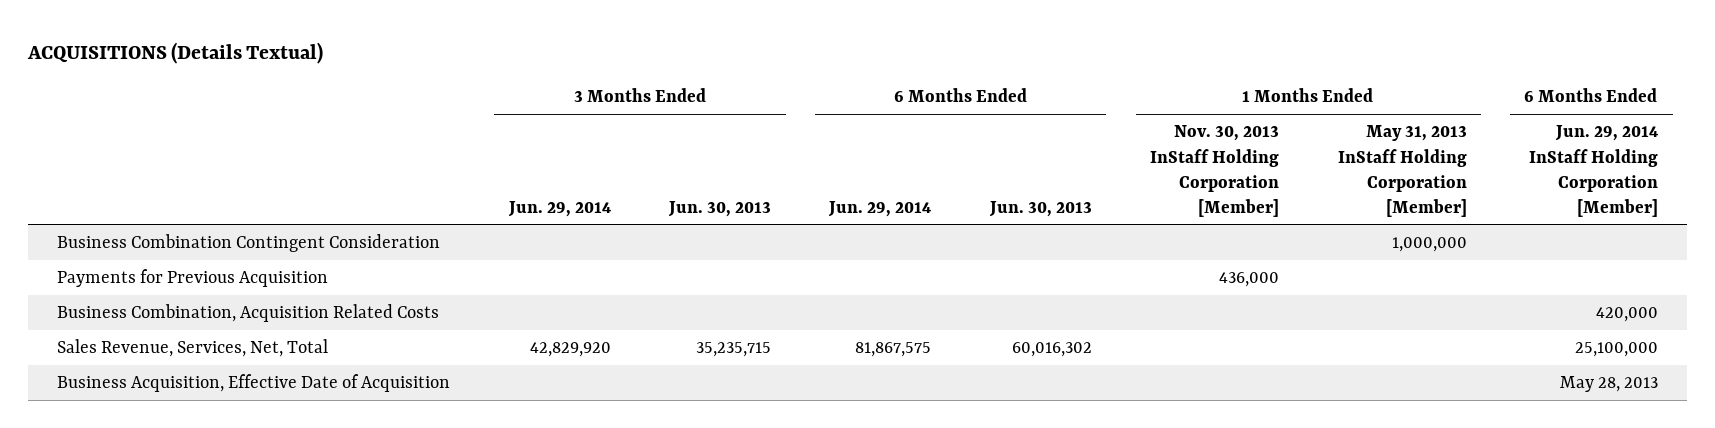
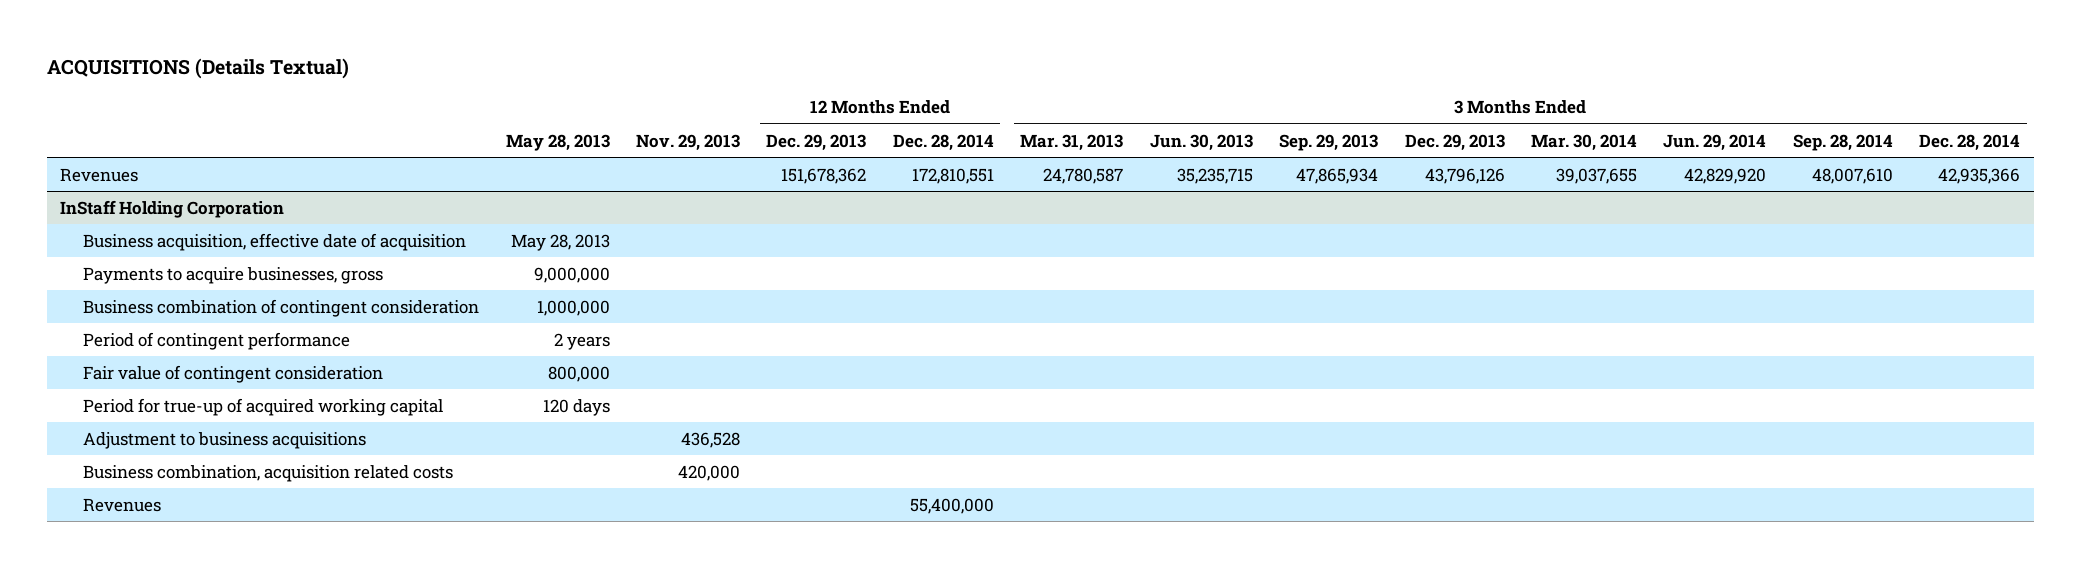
- | 3 Months Ended Jun. 29, 2014 | 3 Months Ended Jun. 30, 2013 | 6 Months Ended Jun. 29, 2014 | 6 Months Ended Jun. 30, 2013 | 1 Months Ended Nov. 30, 2013 InStaff Holding Corporation [Member] | 1 Months Ended May 31, 2013 InStaff Holding Corporation [Member] | 6 Months Ended Jun. 29, 2014 InStaff Holding Corporation [Member]
+ | May 28, 2013 | Nov. 29, 2013 | 12 Months Ended Dec. 29, 2013 | 12 Months Ended Dec. 28, 2014 | 3 Months Ended Mar. 31, 2013 | 3 Months Ended Jun. 30, 2013 | 3 Months Ended Sep. 29, 2013 | 3 Months Ended Dec. 29, 2013 | 3 Months Ended Mar. 30, 2014 | 3 Months Ended Jun. 29, 2014 | 3 Months Ended Sep. 28, 2014 | 3 Months Ended Dec. 28, 2014
- Business Combination Contingent Consideration | | | | | | 1,000,000 |
- Payments for Previous Acquisition | | | | | 436,000 | |
- Business Combination, Acquisition Related Costs | | | | | | | 420,000
- Sales Revenue, Services, Net, Total | 42,829,920 | 35,235,715 | 81,867,575 | 60,016,302 | | | 25,100,000
- Business Acquisition, Effective Date of Acquisition | | | | | | | May 28, 2013
+ Revenues | | | 151,678,362 | 172,810,551 | 24,780,587 | 35,235,715 | 47,865,934 | 43,796,126 | 39,037,655 | 42,829,920 | 48,007,610 | 42,935,366
+ InStaff Holding Corporation
+ Business acquisition, effective date of acquisition | May 28, 2013 | | | | | | | | | | |
+ Payments to acquire businesses, gross | 9,000,000 | | | | | | | | | | |
+ Business combination of contingent consideration | 1,000,000 | | | | | | | | | | |
+ Period of contingent performance | 2 years | | | | | | | | | | |
+ Fair value of contingent consideration | 800,000 | | | | | | | | | | |
+ Period for true-up of acquired working capital | 120 days | | | | | | | | | | |
+ Adjustment to business acquisitions | | 436,528 | | | | | | | | | |
+ Business combination, acquisition related costs | | 420,000 | | | | | | | | | |
+ Revenues | | | | 55,400,000 | | | | | | | |

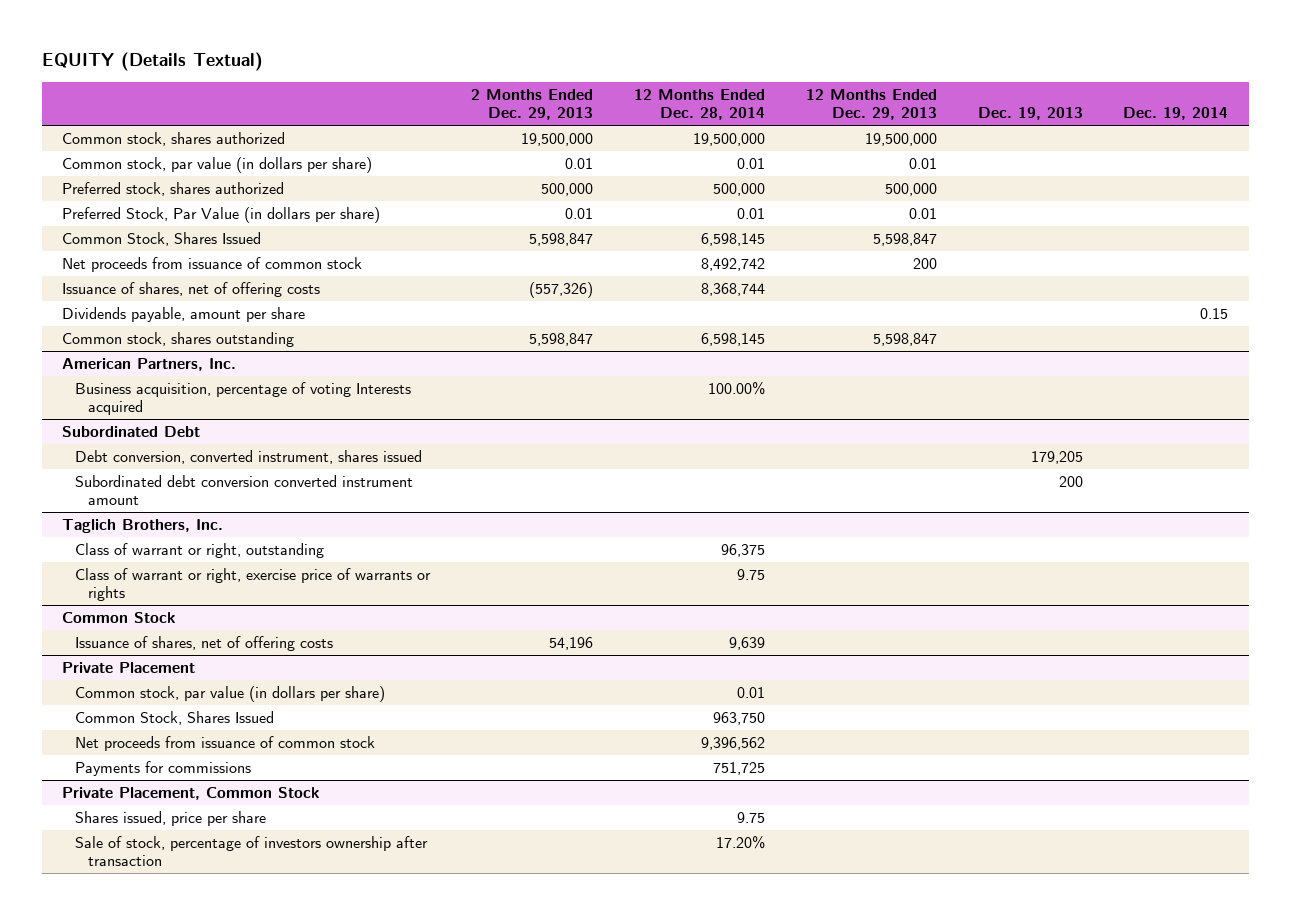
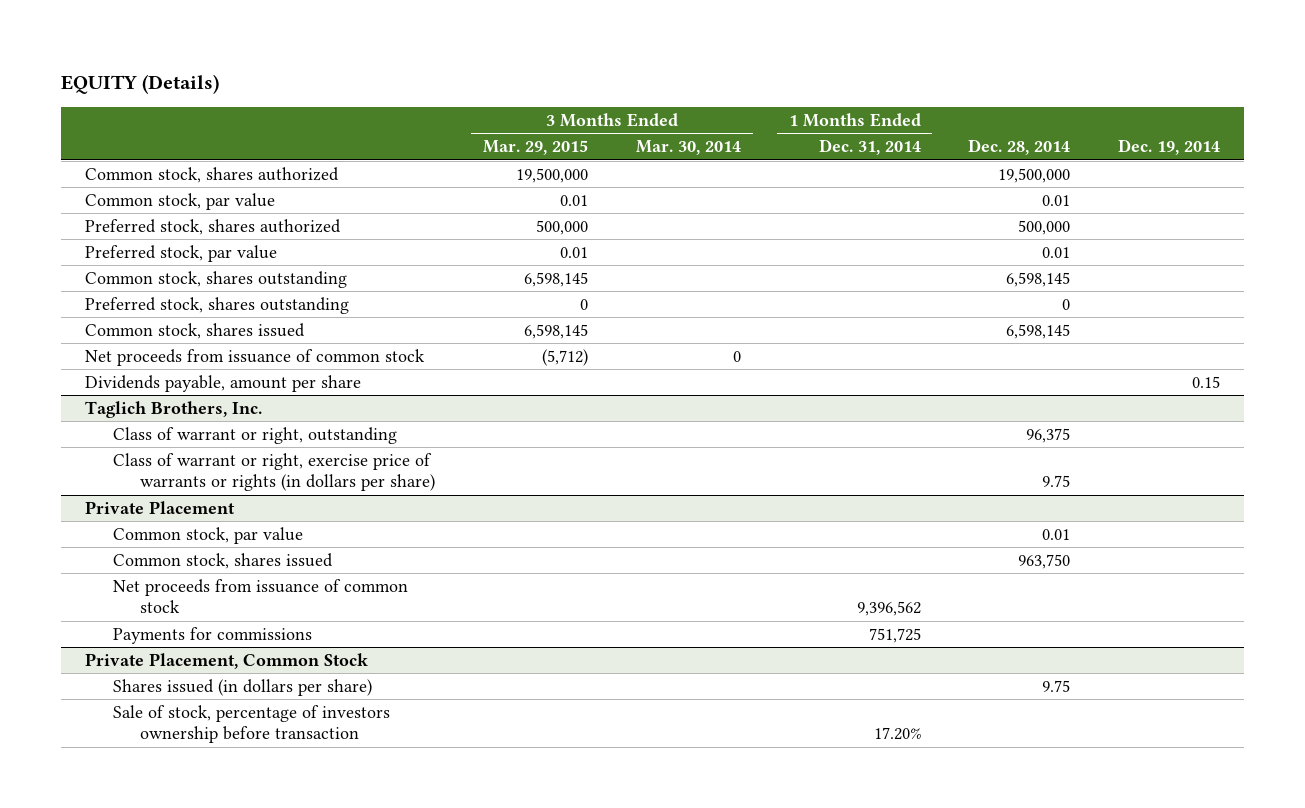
- EQUITY (Details Textual)
+ EQUITY (Details)
- | 2 Months Ended Dec. 29, 2013 | 12 Months Ended Dec. 28, 2014 | 12 Months Ended Dec. 29, 2013 | Dec. 19, 2013 | Dec. 19, 2014
+ | 3 Months Ended Mar. 29, 2015 | 3 Months Ended Mar. 30, 2014 | 1 Months Ended Dec. 31, 2014 | Dec. 28, 2014 | Dec. 19, 2014
- Common stock, par value (in dollars per share) | 0.01 | 0.01 | 0.01 | |
+ Common stock, par value | 0.01 | | | 0.01 |
- Preferred Stock, Par Value (in dollars per share) | 0.01 | 0.01 | 0.01 | |
- Common Stock, Shares Issued | 5,598,847 | 6,598,145 | 5,598,847 | |
+ Preferred stock, par value | 0.01 | | | 0.01 |
moved up: Common stock, shares outstanding | 6,598,145 | | | 6,598,145 |
+ Preferred stock, shares outstanding | 0 | | | 0 |
+ Common stock, shares issued | 6,598,145 | | | 6,598,145 |
- Issuance of shares, net of offering costs | (557,326) | 8,368,744 | | |
- American Partners, Inc.
- Business acquisition, percentage of voting Interests acquired | | 100.00% | | |
- Subordinated Debt
- Debt conversion, converted instrument, shares issued | | | | 179,205 |
- Subordinated debt conversion converted instrument amount | | | | 200 |
@ Taglich Brothers, Inc.
- Class of warrant or right, exercise price of warrants or rights | | 9.75 | | |
- Common Stock
- Issuance of shares, net of offering costs | 54,196 | 9,639 | | |
@ Taglich Brothers, Inc.
+ Class of warrant or right, exercise price of warrants or rights (in dollars per share) | | | | 9.75 |
@ Private Placement
- Common stock, par value (in dollars per share) | | 0.01 | | |
- Common Stock, Shares Issued | | 963,750 | | |
+ Common stock, par value | | | | 0.01 |
+ Common stock, shares issued | | | | 963,750 |
@ Private Placement, Common Stock
- Shares issued, price per share | | 9.75 | | |
- Sale of stock, percentage of investors ownership after transaction | | 17.20% | | |
+ Shares issued (in dollars per share) | | | | 9.75 |
+ Sale of stock, percentage of investors ownership before transaction | | | 17.20% | |

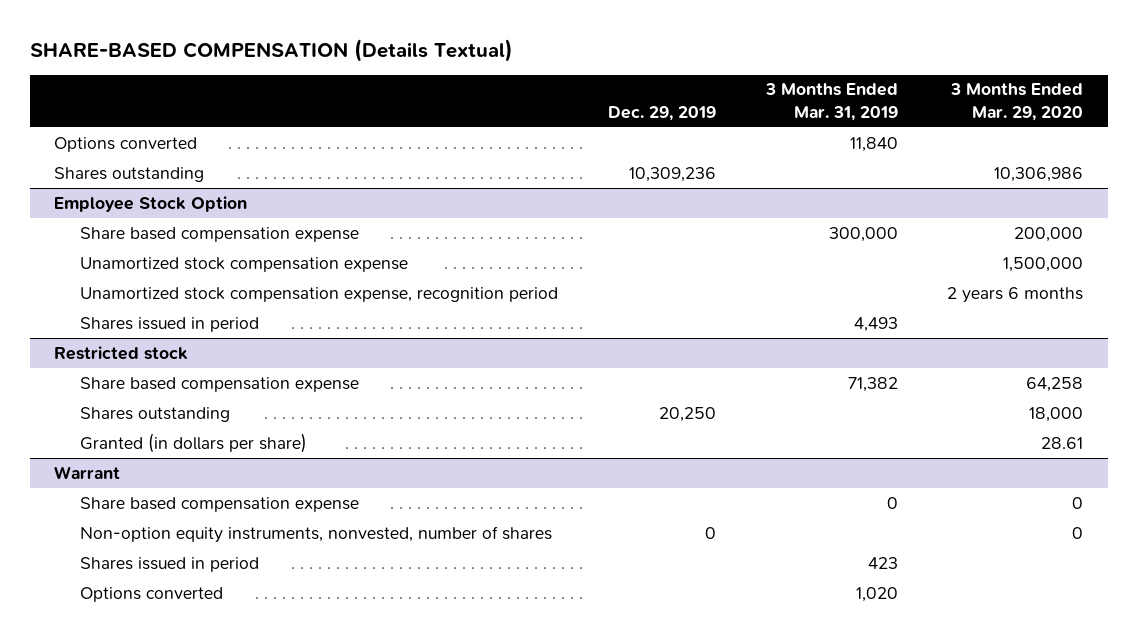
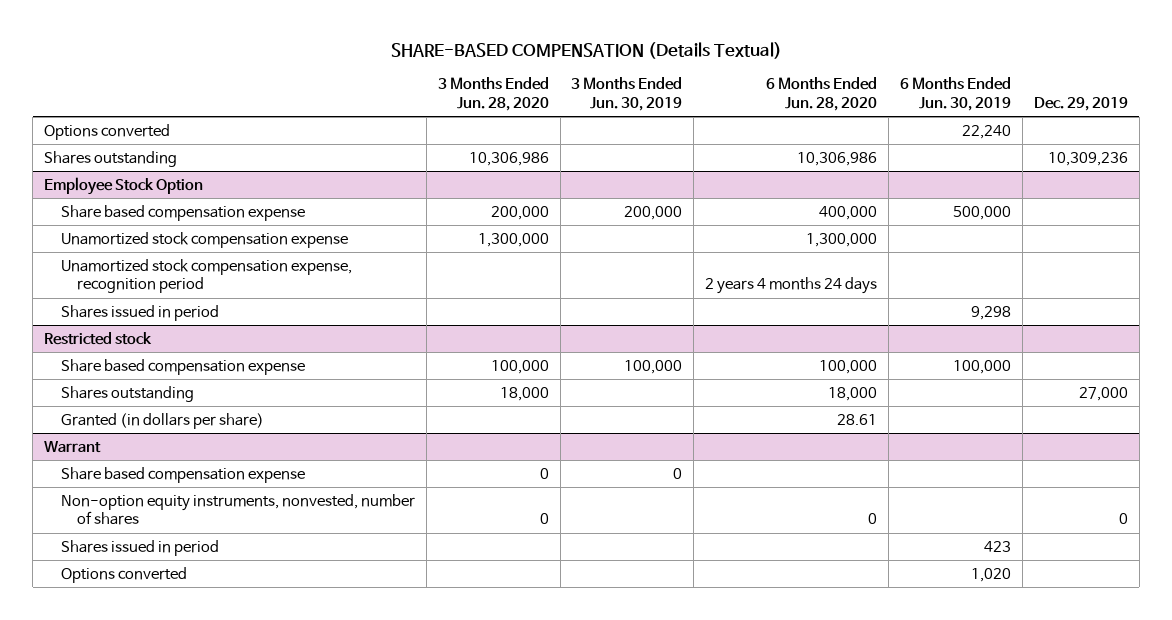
- | Dec. 29, 2019 | 3 Months Ended Mar. 31, 2019 | 3 Months Ended Mar. 29, 2020
+ | 3 Months Ended Jun. 28, 2020 | 3 Months Ended Jun. 30, 2019 | 6 Months Ended Jun. 28, 2020 | 6 Months Ended Jun. 30, 2019 | Dec. 29, 2019
@ Restricted stock
- Shares outstanding | 20,250 | | 18,000
+ Shares outstanding | 18,000 | | 18,000 | | 27,000

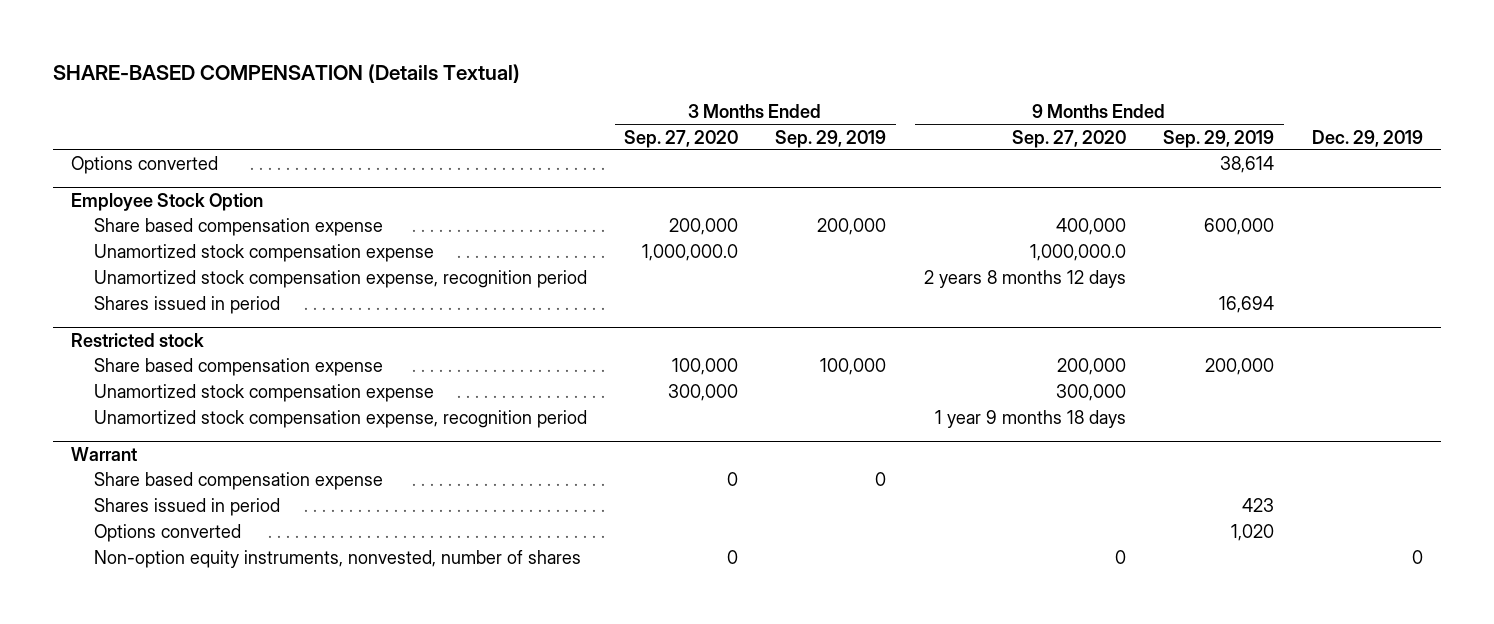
- | 3 Months Ended Jun. 28, 2020 | 3 Months Ended Jun. 30, 2019 | 6 Months Ended Jun. 28, 2020 | 6 Months Ended Jun. 30, 2019 | Dec. 29, 2019
+ | 3 Months Ended Sep. 27, 2020 | 3 Months Ended Sep. 29, 2019 | 9 Months Ended Sep. 27, 2020 | 9 Months Ended Sep. 29, 2019 | Dec. 29, 2019
- Shares outstanding | 10,306,986 | | 10,306,986 | | 10,309,236
@ Restricted stock
- Shares outstanding | 18,000 | | 18,000 | | 27,000
- Granted (in dollars per share) | | | 28.61 | |
+ Unamortized stock compensation expense | 300,000 | | 300,000 | |
+ Unamortized stock compensation expense, recognition period | | | 1 year 9 months 18 days | |
@ Warrant
moved down: Non-option equity instruments, nonvested, number of shares | 0 | | 0 | | 0

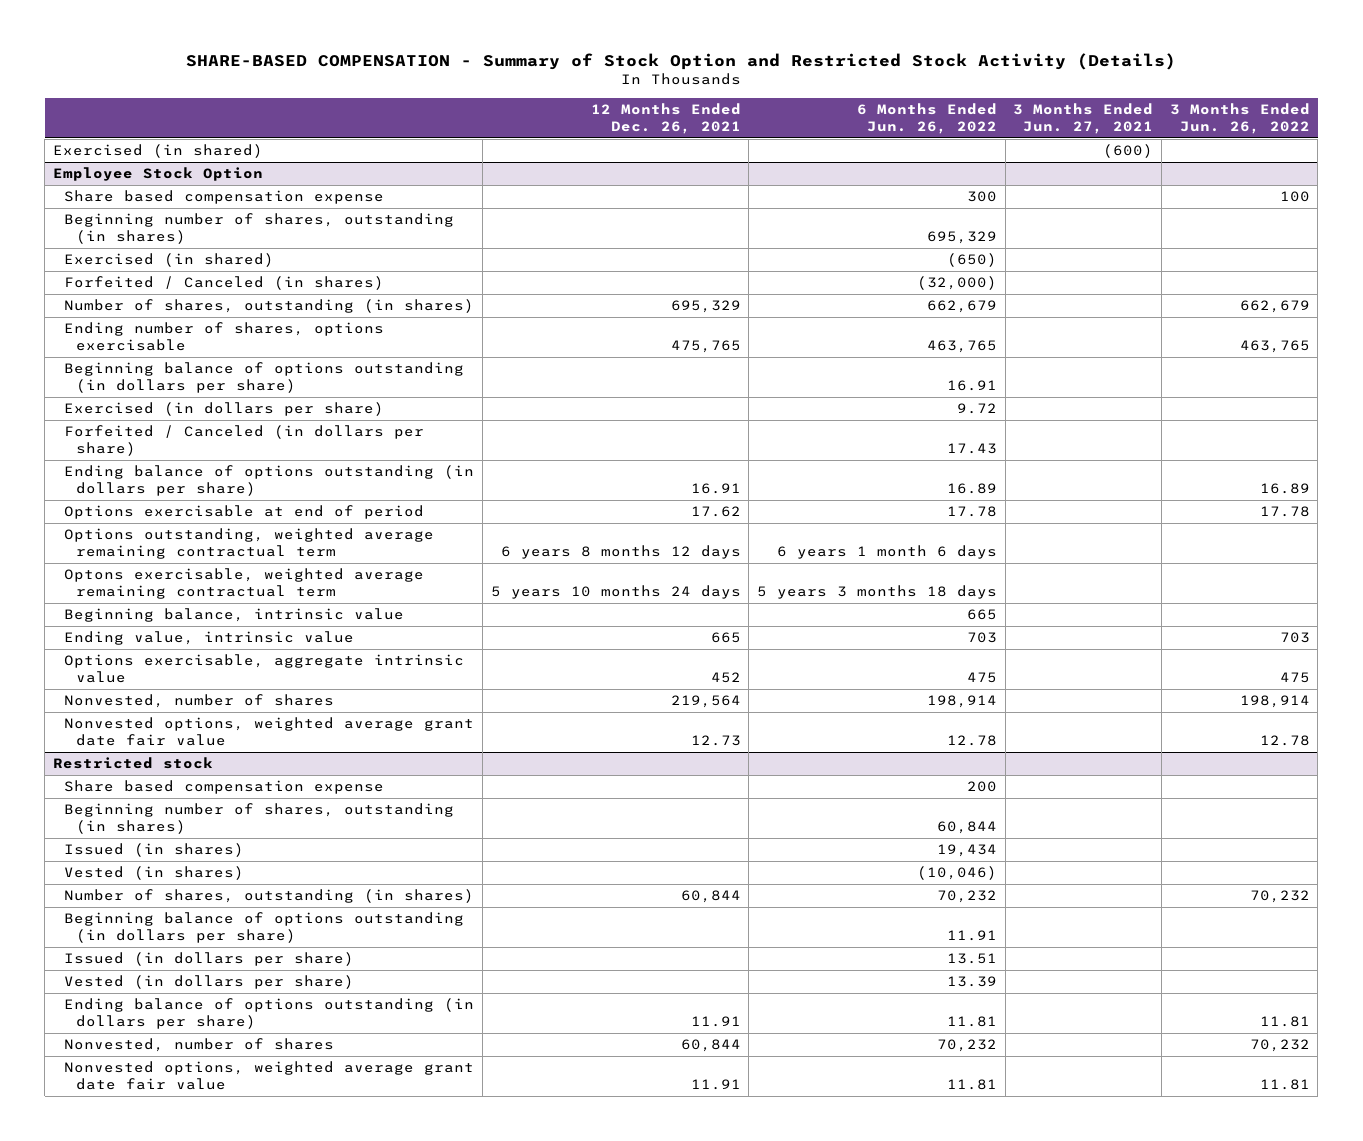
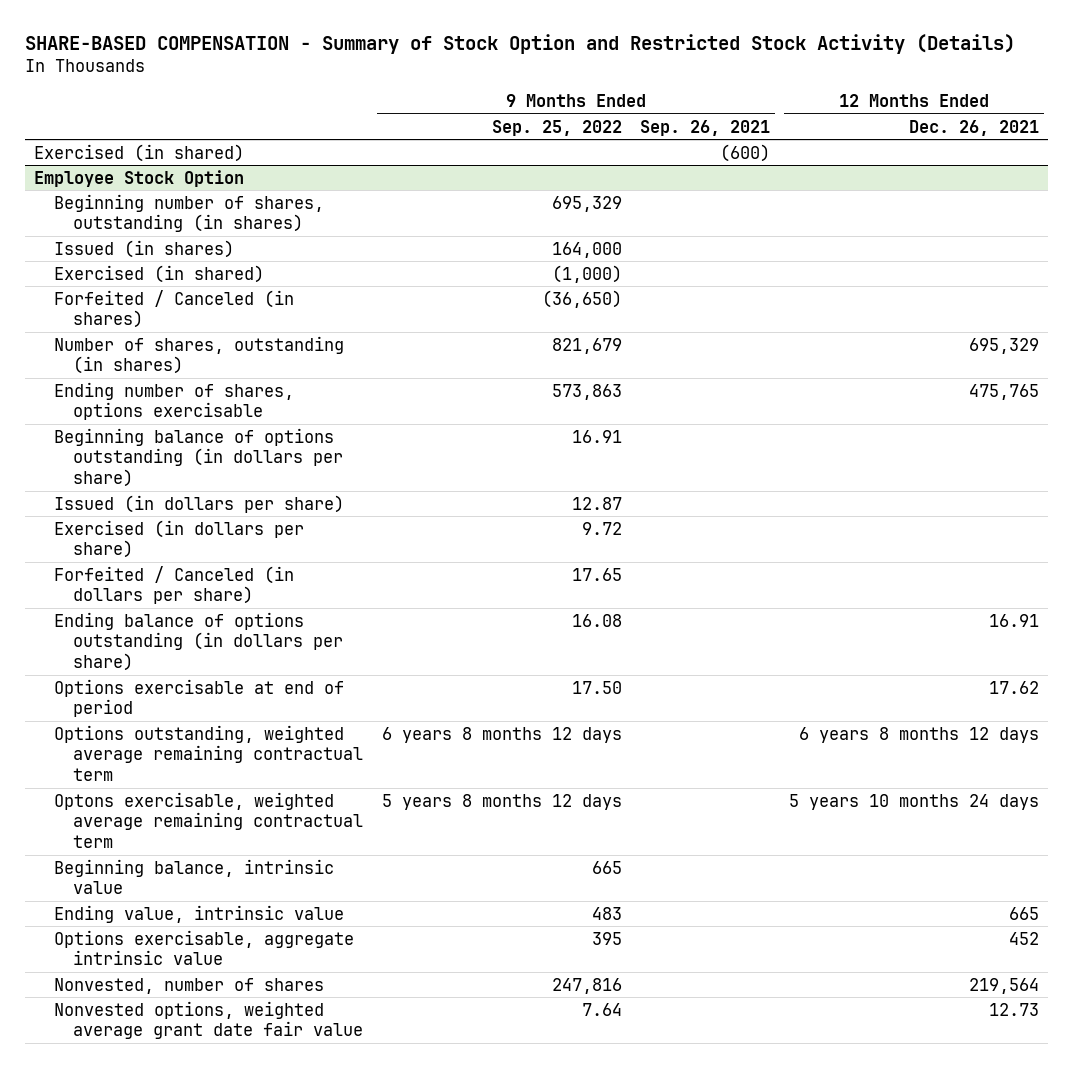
- | 12 Months Ended Dec. 26, 2021 | 6 Months Ended Jun. 26, 2022 | 3 Months Ended Jun. 27, 2021 | 3 Months Ended Jun. 26, 2022
+ | 9 Months Ended Sep. 25, 2022 | 9 Months Ended Sep. 26, 2021 | 12 Months Ended Dec. 26, 2021
@ Employee Stock Option
- Share based compensation expense | | 300 | | 100
+ Issued (in shares) | 164,000 | |
+ Issued (in dollars per share) | 12.87 | |
- Restricted stock
- Share based compensation expense | | 200 | |
- Beginning number of shares, outstanding (in shares) | | 60,844 | |
- Issued (in shares) | | 19,434 | |
- Vested (in shares) | | (10,046) | |
- Number of shares, outstanding (in shares) | 60,844 | 70,232 | | 70,232
- Beginning balance of options outstanding (in dollars per share) | | 11.91 | |
- Issued (in dollars per share) | | 13.51 | |
- Vested (in dollars per share) | | 13.39 | |
- Ending balance of options outstanding (in dollars per share) | 11.91 | 11.81 | | 11.81
- Nonvested, number of shares | 60,844 | 70,232 | | 70,232
- Nonvested options, weighted average grant date fair value | 11.91 | 11.81 | | 11.81

